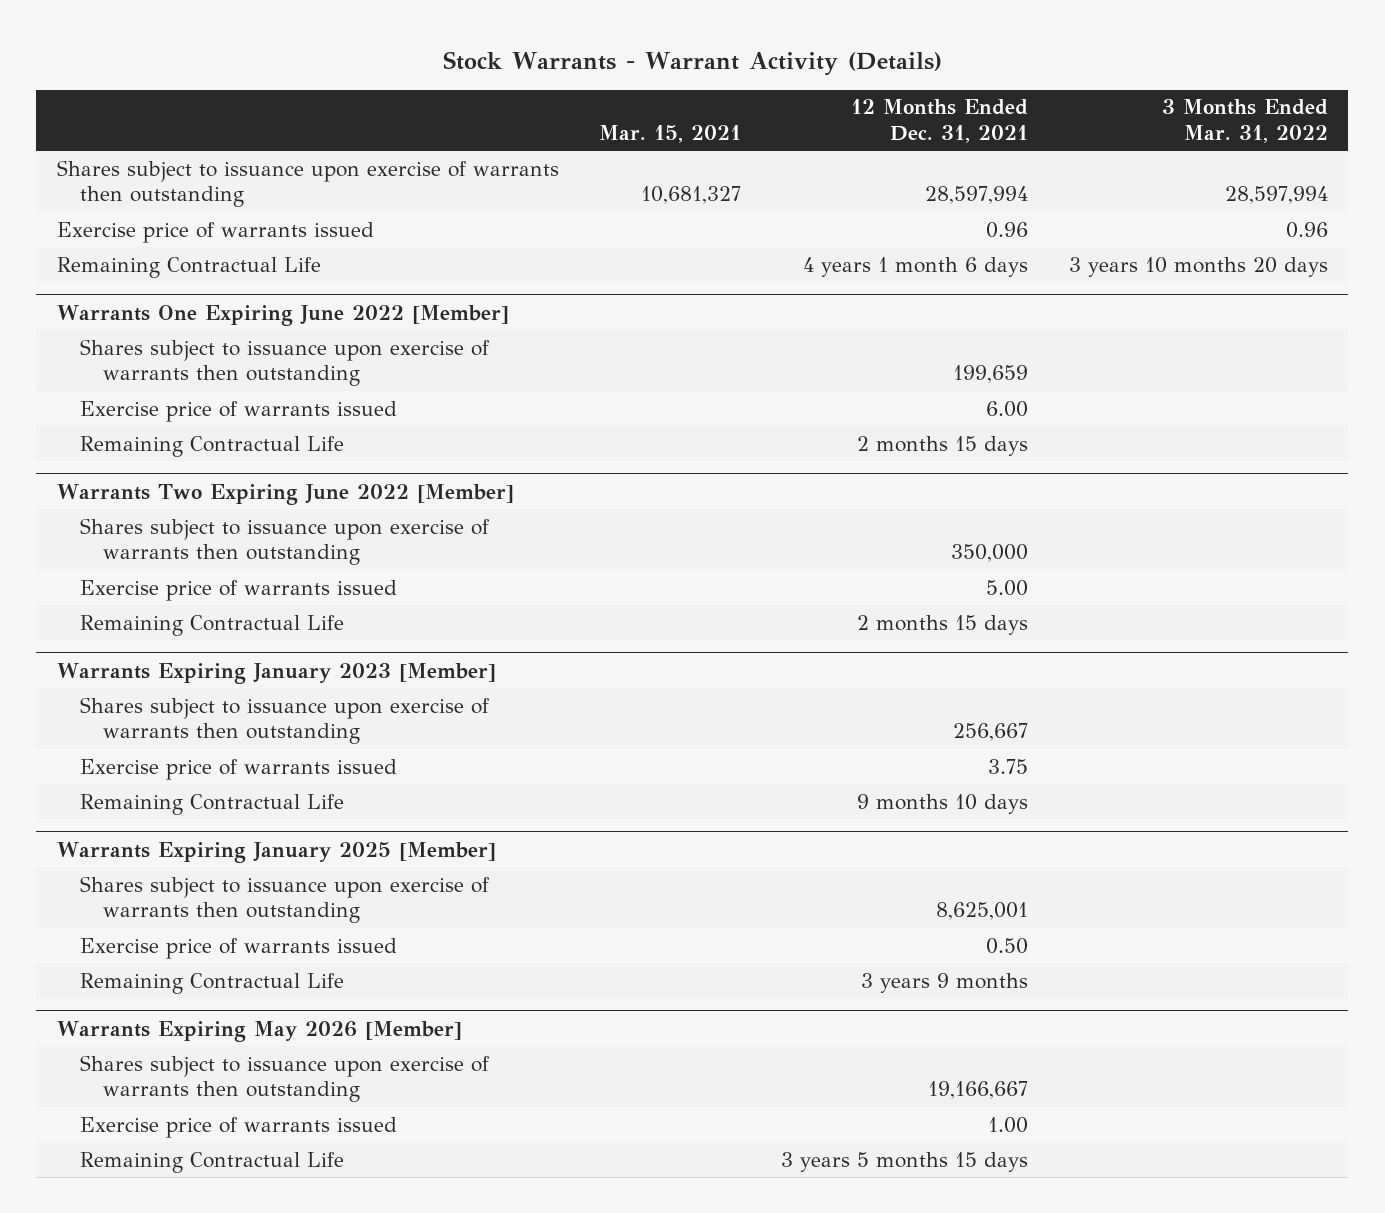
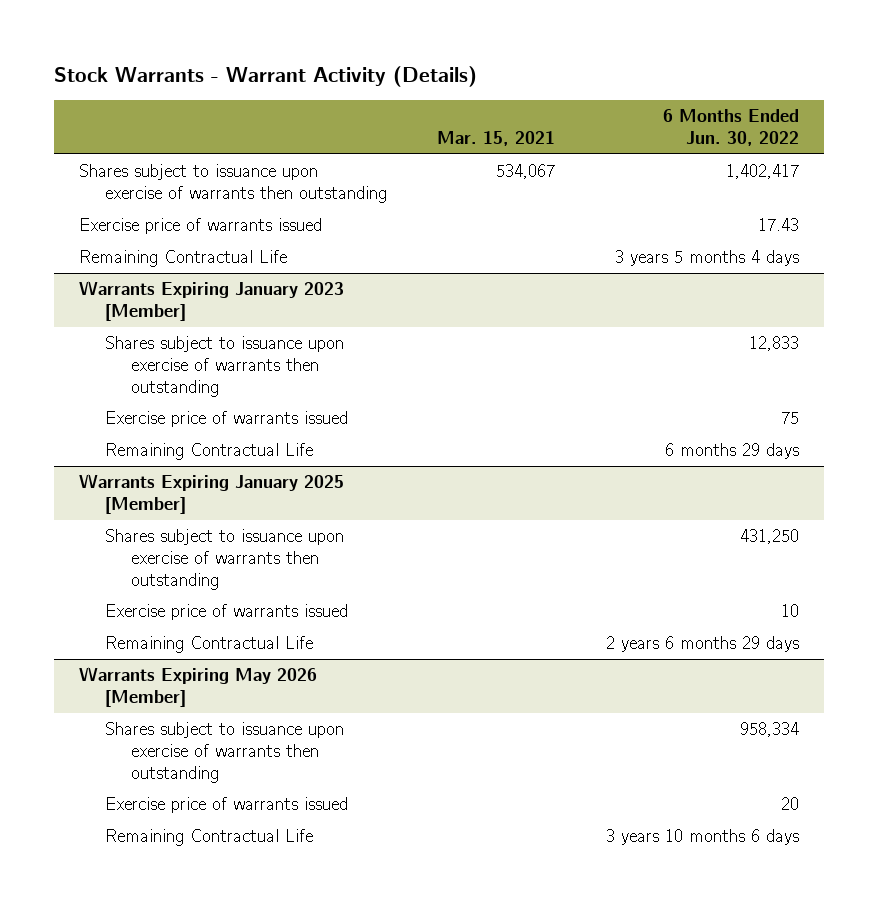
- | Mar. 15, 2021 | 12 Months Ended Dec. 31, 2021 | 3 Months Ended Mar. 31, 2022
+ | Mar. 15, 2021 | 6 Months Ended Jun. 30, 2022
- Shares subject to issuance upon exercise of warrants then outstanding | 10,681,327 | 28,597,994 | 28,597,994
+ Shares subject to issuance upon exercise of warrants then outstanding | 534,067 | 1,402,417
- Warrants One Expiring June 2022 [Member]
- Shares subject to issuance upon exercise of warrants then outstanding | | 199,659 |
- Exercise price of warrants issued | | 6.00 |
- Remaining Contractual Life | | 2 months 15 days |
- Warrants Two Expiring June 2022 [Member]
- Shares subject to issuance upon exercise of warrants then outstanding | | 350,000 |
- Exercise price of warrants issued | | 5.00 |
- Remaining Contractual Life | | 2 months 15 days |

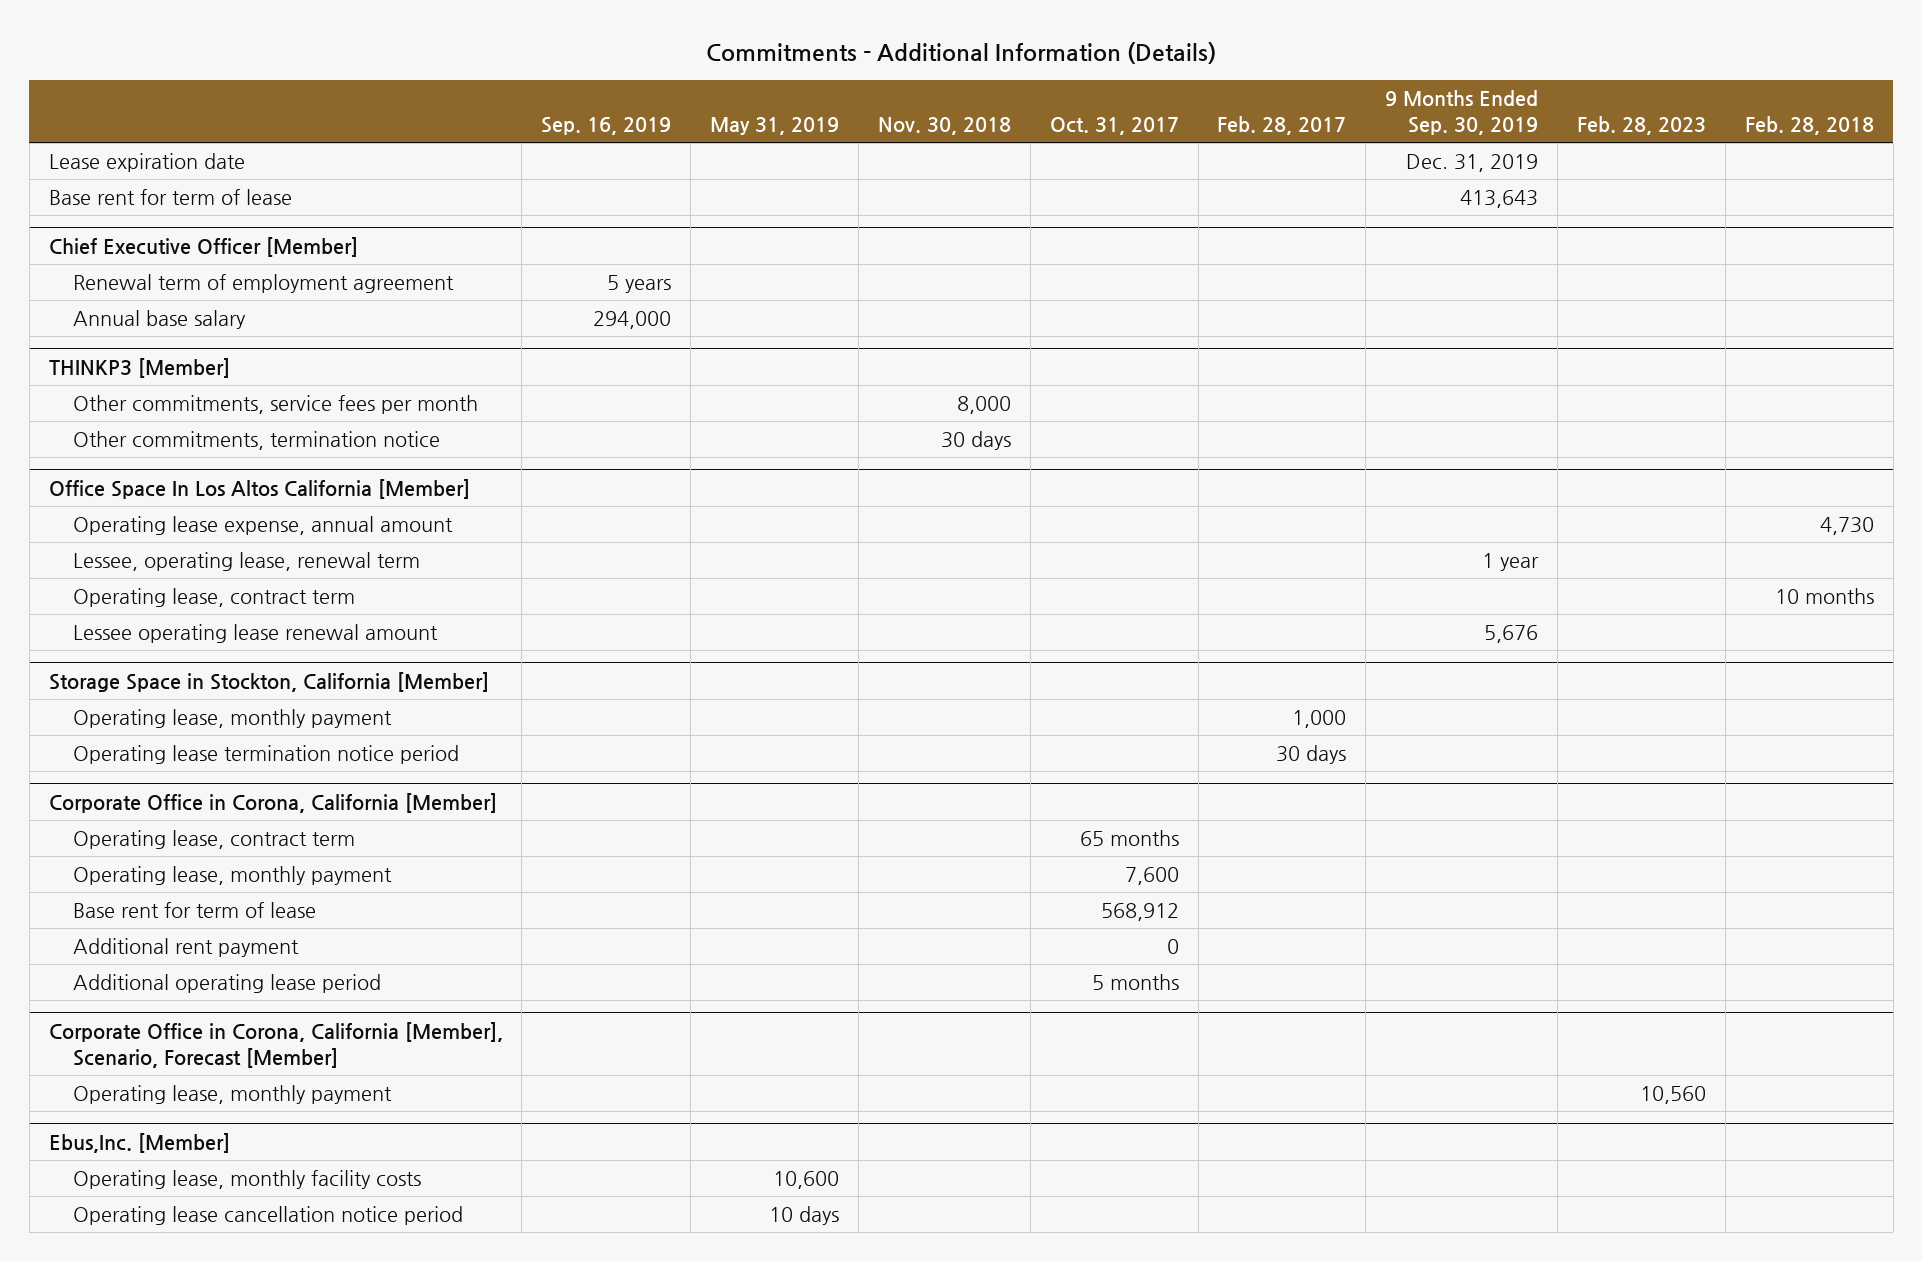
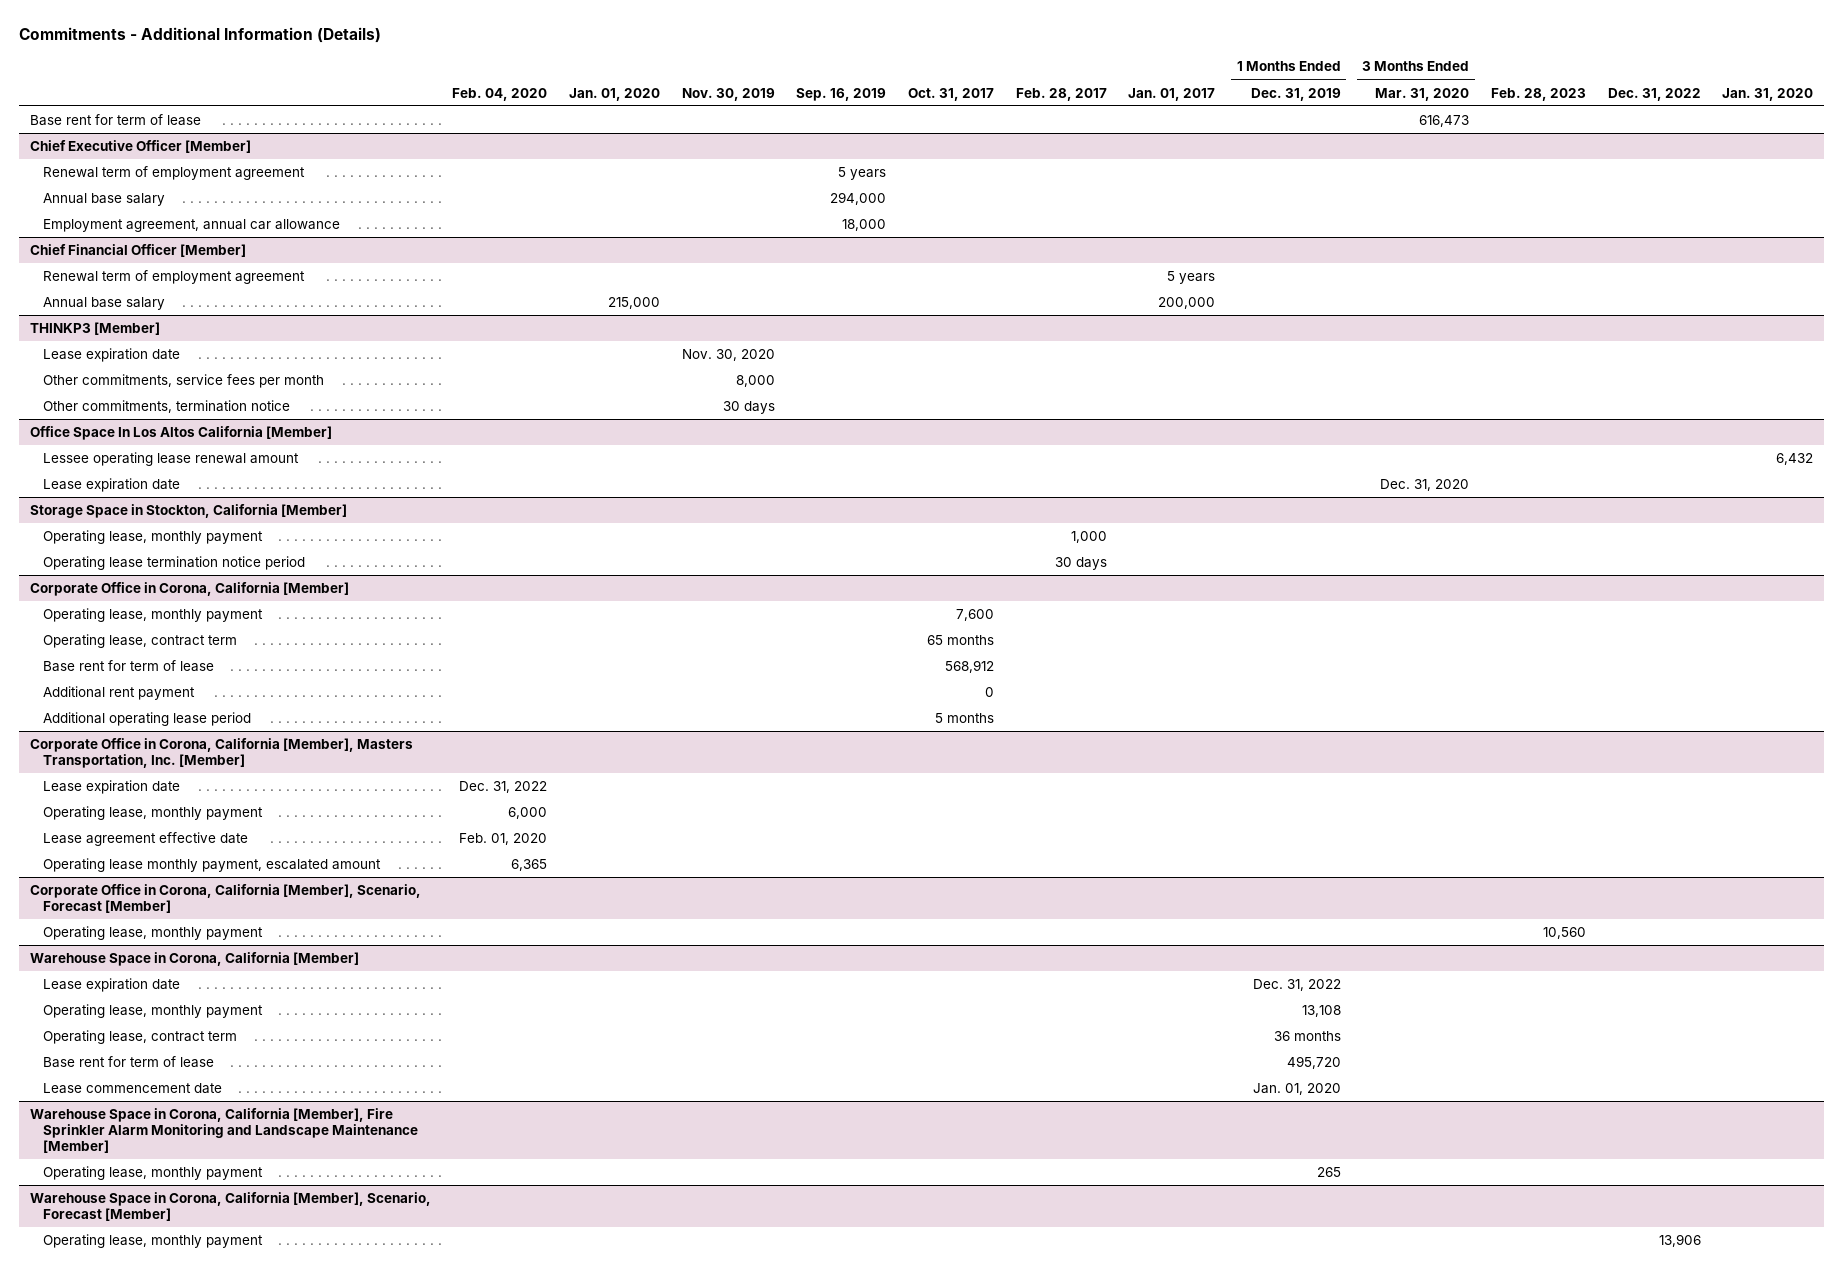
- | Sep. 16, 2019 | May 31, 2019 | Nov. 30, 2018 | Oct. 31, 2017 | Feb. 28, 2017 | 9 Months Ended Sep. 30, 2019 | Feb. 28, 2023 | Feb. 28, 2018
+ | Feb. 04, 2020 | Jan. 01, 2020 | Nov. 30, 2019 | Sep. 16, 2019 | Oct. 31, 2017 | Feb. 28, 2017 | Jan. 01, 2017 | 1 Months Ended Dec. 31, 2019 | 3 Months Ended Mar. 31, 2020 | Feb. 28, 2023 | Dec. 31, 2022 | Jan. 31, 2020
- Lease expiration date | | | | | | Dec. 31, 2019 | |
@ Chief Executive Officer [Member]
+ Employment agreement, annual car allowance | | | | 18,000 | | | | | | | |
+ Chief Financial Officer [Member]
+ Renewal term of employment agreement | | | | | | | 5 years | | | | |
+ Annual base salary | | 215,000 | | | | | 200,000 | | | | |
@ THINKP3 [Member]
+ Lease expiration date | | | Nov. 30, 2020 | | | | | | | | |
@ Office Space In Los Altos California [Member]
- Operating lease expense, annual amount | | | | | | | | 4,730
- Lessee, operating lease, renewal term | | | | | | 1 year | |
- Operating lease, contract term | | | | | | | | 10 months
+ Lease expiration date | | | | | | | | | Dec. 31, 2020 | | |
@ Corporate Office in Corona, California [Member]
moved down: Operating lease, contract term | | | | | 65 months | | | | | | |
+ Corporate Office in Corona, California [Member], Masters Transportation, Inc. [Member]
+ Lease expiration date | Dec. 31, 2022 | | | | | | | | | | |
+ Operating lease, monthly payment | 6,000 | | | | | | | | | | |
+ Lease agreement effective date | Feb. 01, 2020 | | | | | | | | | | |
+ Operating lease monthly payment, escalated amount | 6,365 | | | | | | | | | | |
- Ebus,Inc. [Member]
- Operating lease, monthly facility costs | | 10,600 | | | | | |
- Operating lease cancellation notice period | | 10 days | | | | | |
+ Warehouse Space in Corona, California [Member]
+ Lease expiration date | | | | | | | | Dec. 31, 2022 | | | |
+ Operating lease, monthly payment | | | | | | | | 13,108 | | | |
+ Operating lease, contract term | | | | | | | | 36 months | | | |
+ Base rent for term of lease | | | | | | | | 495,720 | | | |
+ Lease commencement date | | | | | | | | Jan. 01, 2020 | | | |
+ Warehouse Space in Corona, California [Member], Fire Sprinkler Alarm Monitoring and Landscape Maintenance [Member]
+ Operating lease, monthly payment | | | | | | | | 265 | | | |
+ Warehouse Space in Corona, California [Member], Scenario, Forecast [Member]
+ Operating lease, monthly payment | | | | | | | | | | | 13,906 |

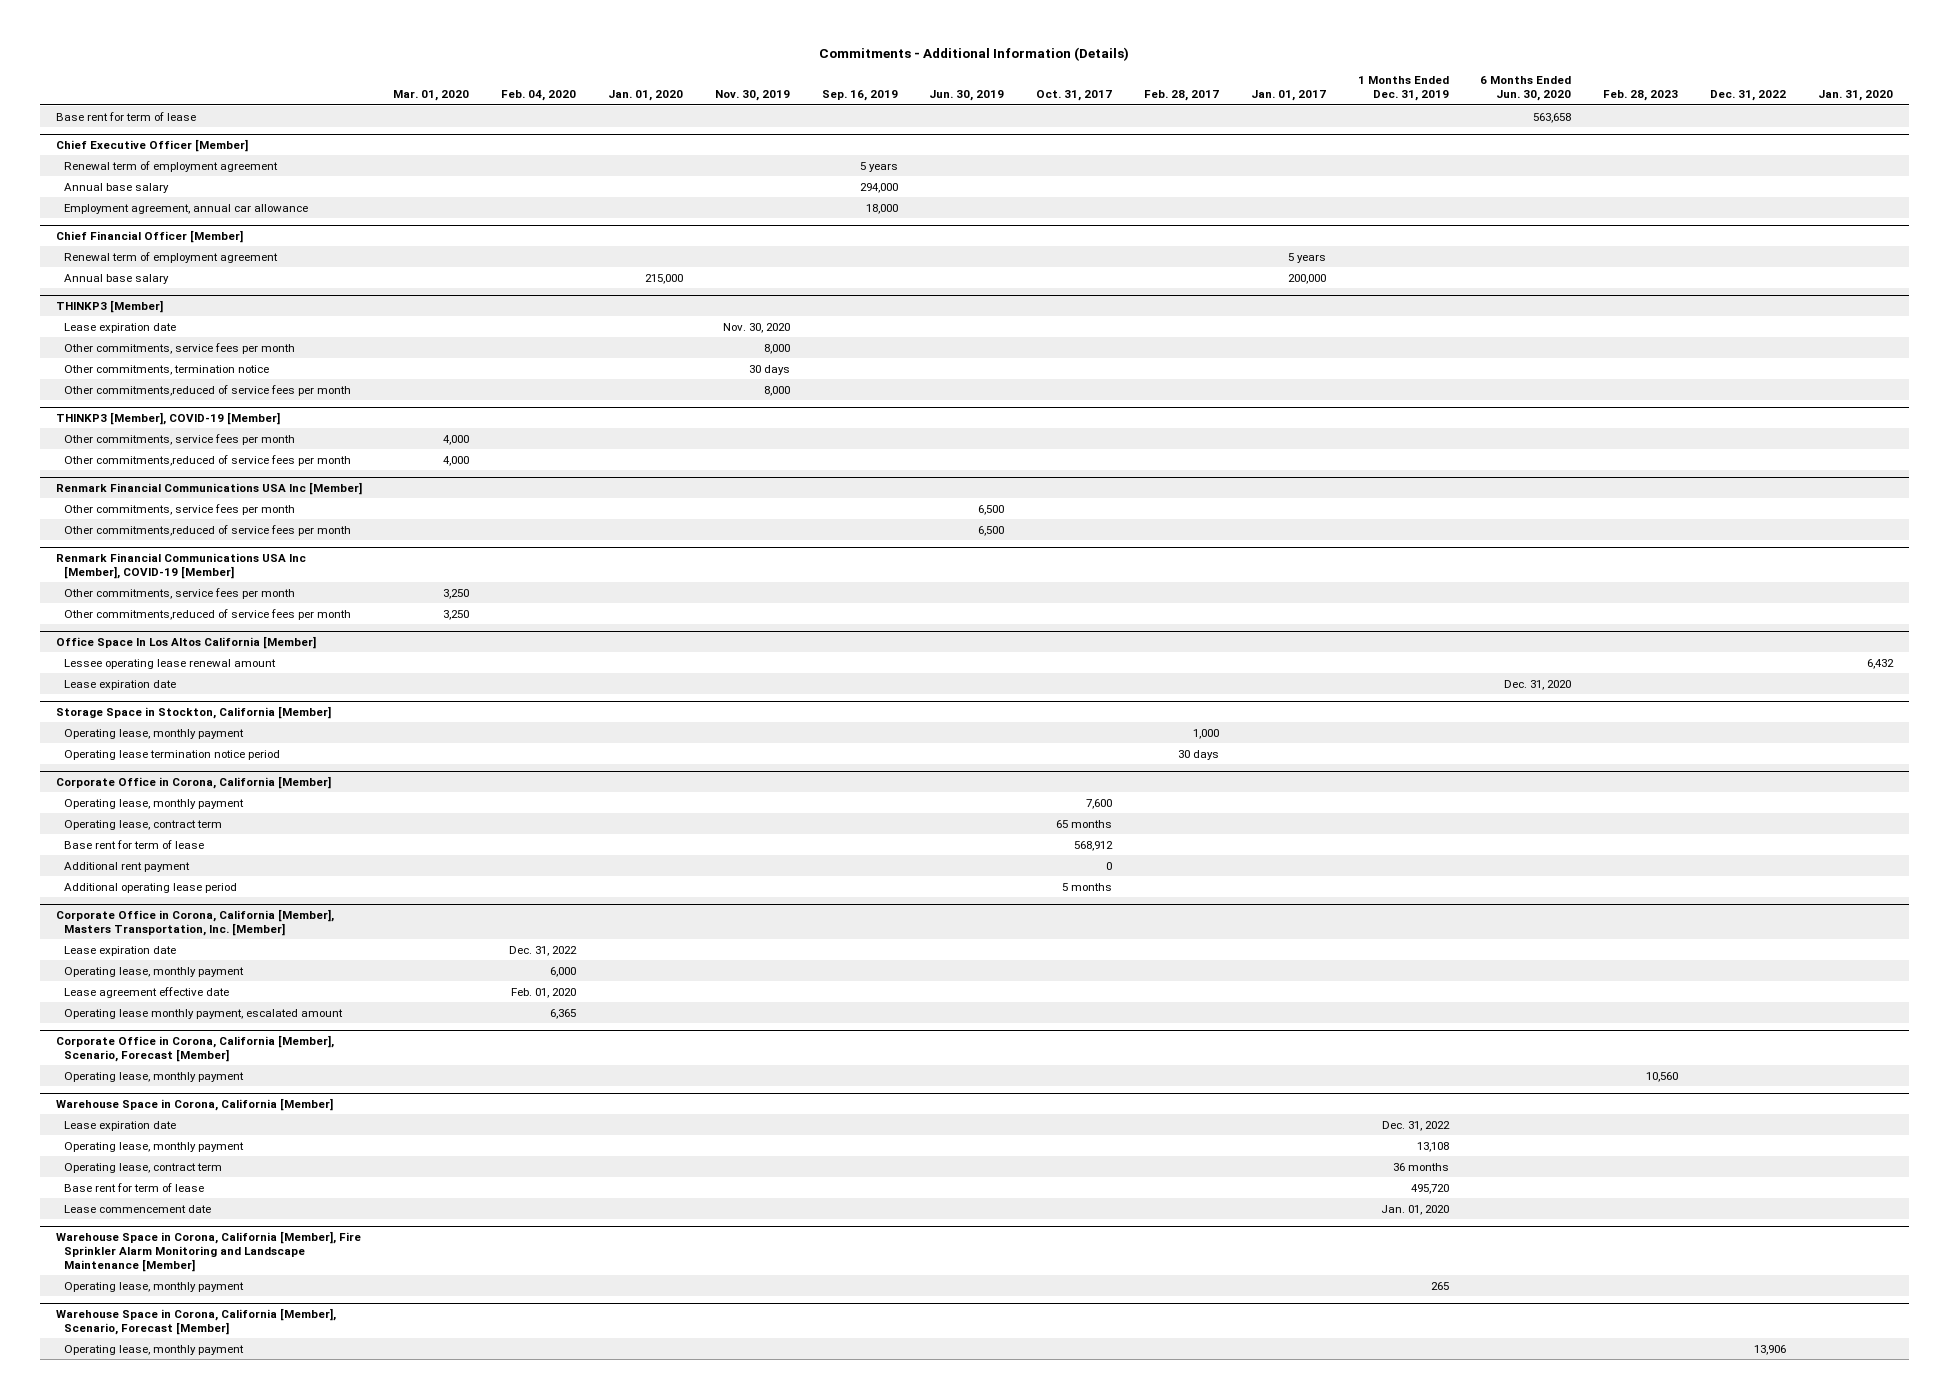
- | Feb. 04, 2020 | Jan. 01, 2020 | Nov. 30, 2019 | Sep. 16, 2019 | Oct. 31, 2017 | Feb. 28, 2017 | Jan. 01, 2017 | 1 Months Ended Dec. 31, 2019 | 3 Months Ended Mar. 31, 2020 | Feb. 28, 2023 | Dec. 31, 2022 | Jan. 31, 2020
+ | Mar. 01, 2020 | Feb. 04, 2020 | Jan. 01, 2020 | Nov. 30, 2019 | Sep. 16, 2019 | Jun. 30, 2019 | Oct. 31, 2017 | Feb. 28, 2017 | Jan. 01, 2017 | 1 Months Ended Dec. 31, 2019 | 6 Months Ended Jun. 30, 2020 | Feb. 28, 2023 | Dec. 31, 2022 | Jan. 31, 2020
@ THINKP3 [Member]
+ Other commitments,reduced of service fees per month | | | | 8,000 | | | | | | | | | |
+ THINKP3 [Member], COVID-19 [Member]
+ Other commitments, service fees per month | 4,000 | | | | | | | | | | | | |
+ Other commitments,reduced of service fees per month | 4,000 | | | | | | | | | | | | |
+ Renmark Financial Communications USA Inc [Member]
+ Other commitments, service fees per month | | | | | | 6,500 | | | | | | | |
+ Other commitments,reduced of service fees per month | | | | | | 6,500 | | | | | | | |
+ Renmark Financial Communications USA Inc [Member], COVID-19 [Member]
+ Other commitments, service fees per month | 3,250 | | | | | | | | | | | | |
+ Other commitments,reduced of service fees per month | 3,250 | | | | | | | | | | | | |

